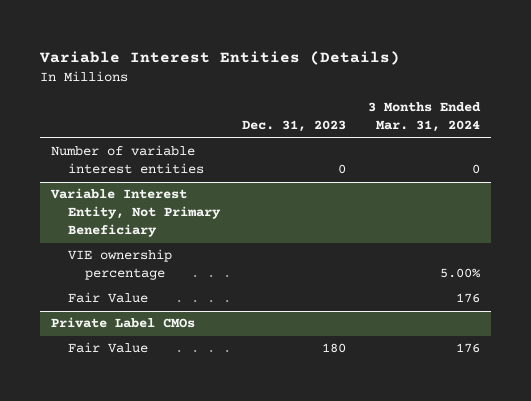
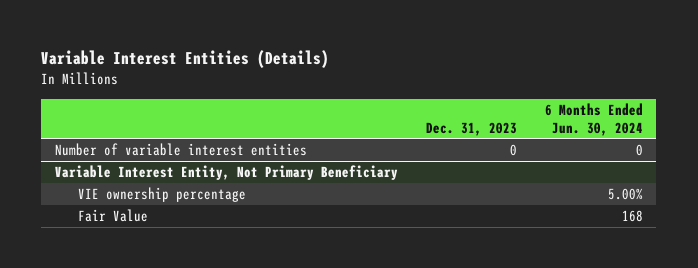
- | Dec. 31, 2023 | 3 Months Ended Mar. 31, 2024
+ | Dec. 31, 2023 | 6 Months Ended Jun. 30, 2024
- Private Label CMOs
- Fair Value | 180 | 176

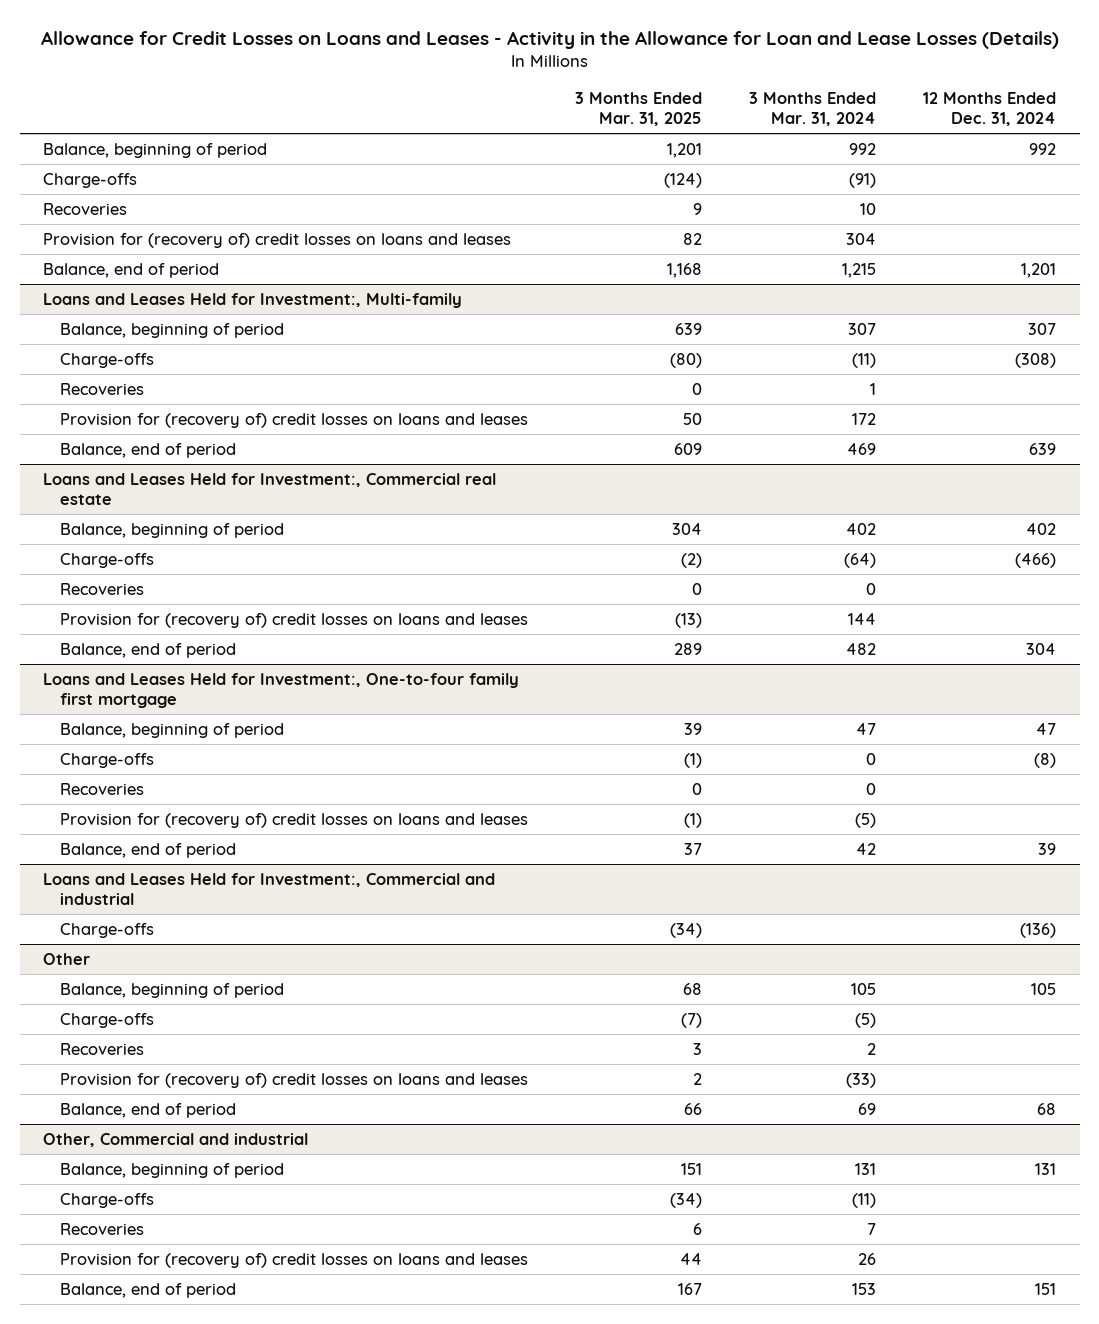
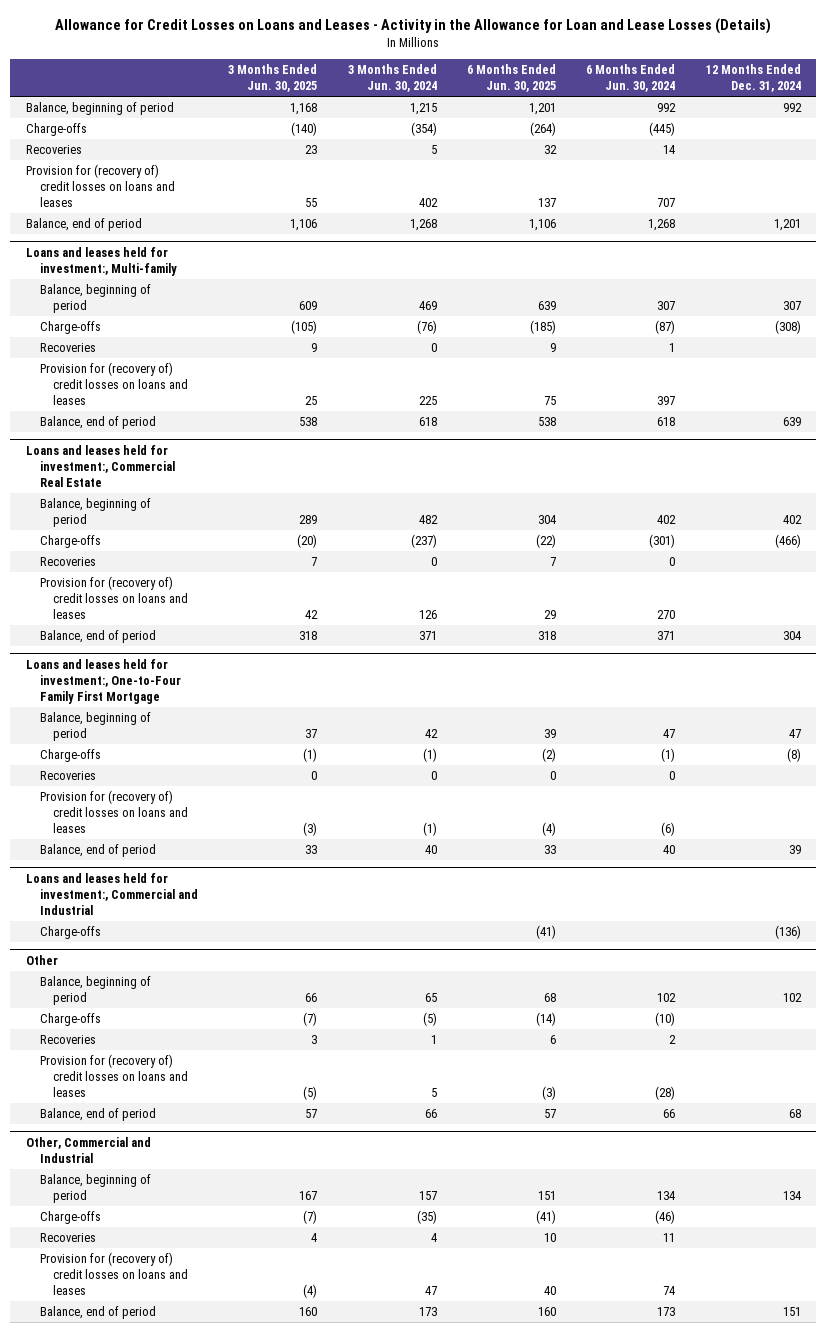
- | 3 Months Ended Mar. 31, 2025 | 3 Months Ended Mar. 31, 2024 | 12 Months Ended Dec. 31, 2024
+ | 3 Months Ended Jun. 30, 2025 | 3 Months Ended Jun. 30, 2024 | 6 Months Ended Jun. 30, 2025 | 6 Months Ended Jun. 30, 2024 | 12 Months Ended Dec. 31, 2024
- Loans and Leases Held for Investment:, Multi-family
+ Loans and leases held for investment:, Multi-family
- Loans and Leases Held for Investment:, Commercial real estate
+ Loans and leases held for investment:, Commercial Real Estate
- Loans and Leases Held for Investment:, One-to-four family first mortgage
+ Loans and leases held for investment:, One-to-Four Family First Mortgage
- Loans and Leases Held for Investment:, Commercial and industrial
+ Loans and leases held for investment:, Commercial and Industrial
@ Other
- Balance, beginning of period | 68 | 105 | 105
+ Balance, beginning of period | 66 | 65 | 68 | 102 | 102
- Other, Commercial and industrial
- Balance, beginning of period | 151 | 131 | 131
+ Other, Commercial and Industrial
+ Balance, beginning of period | 167 | 157 | 151 | 134 | 134

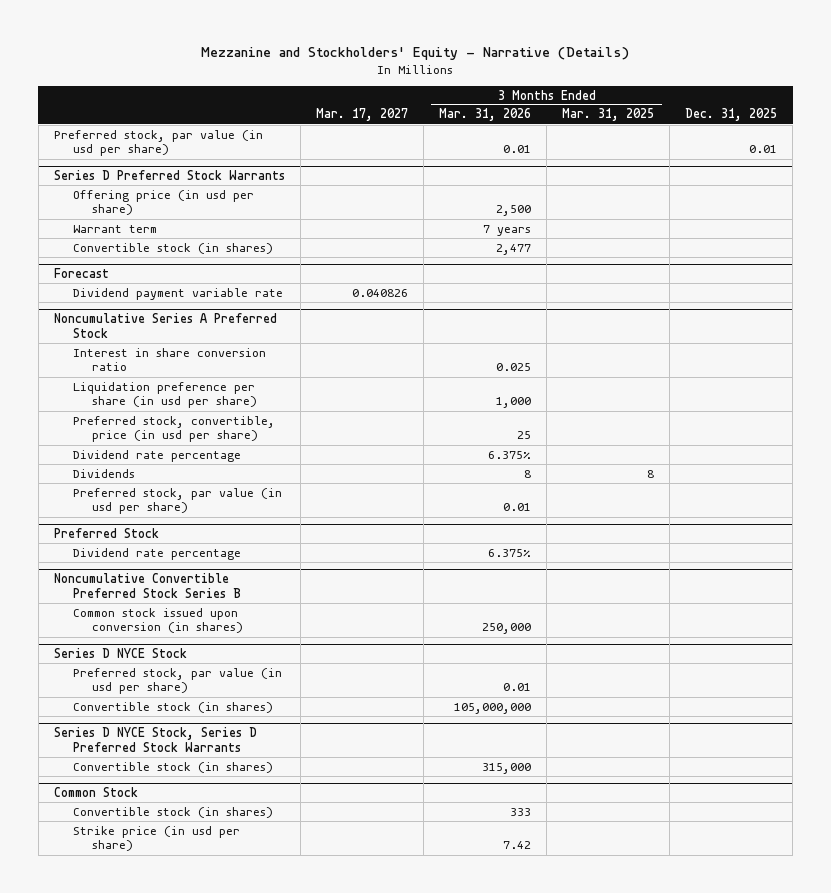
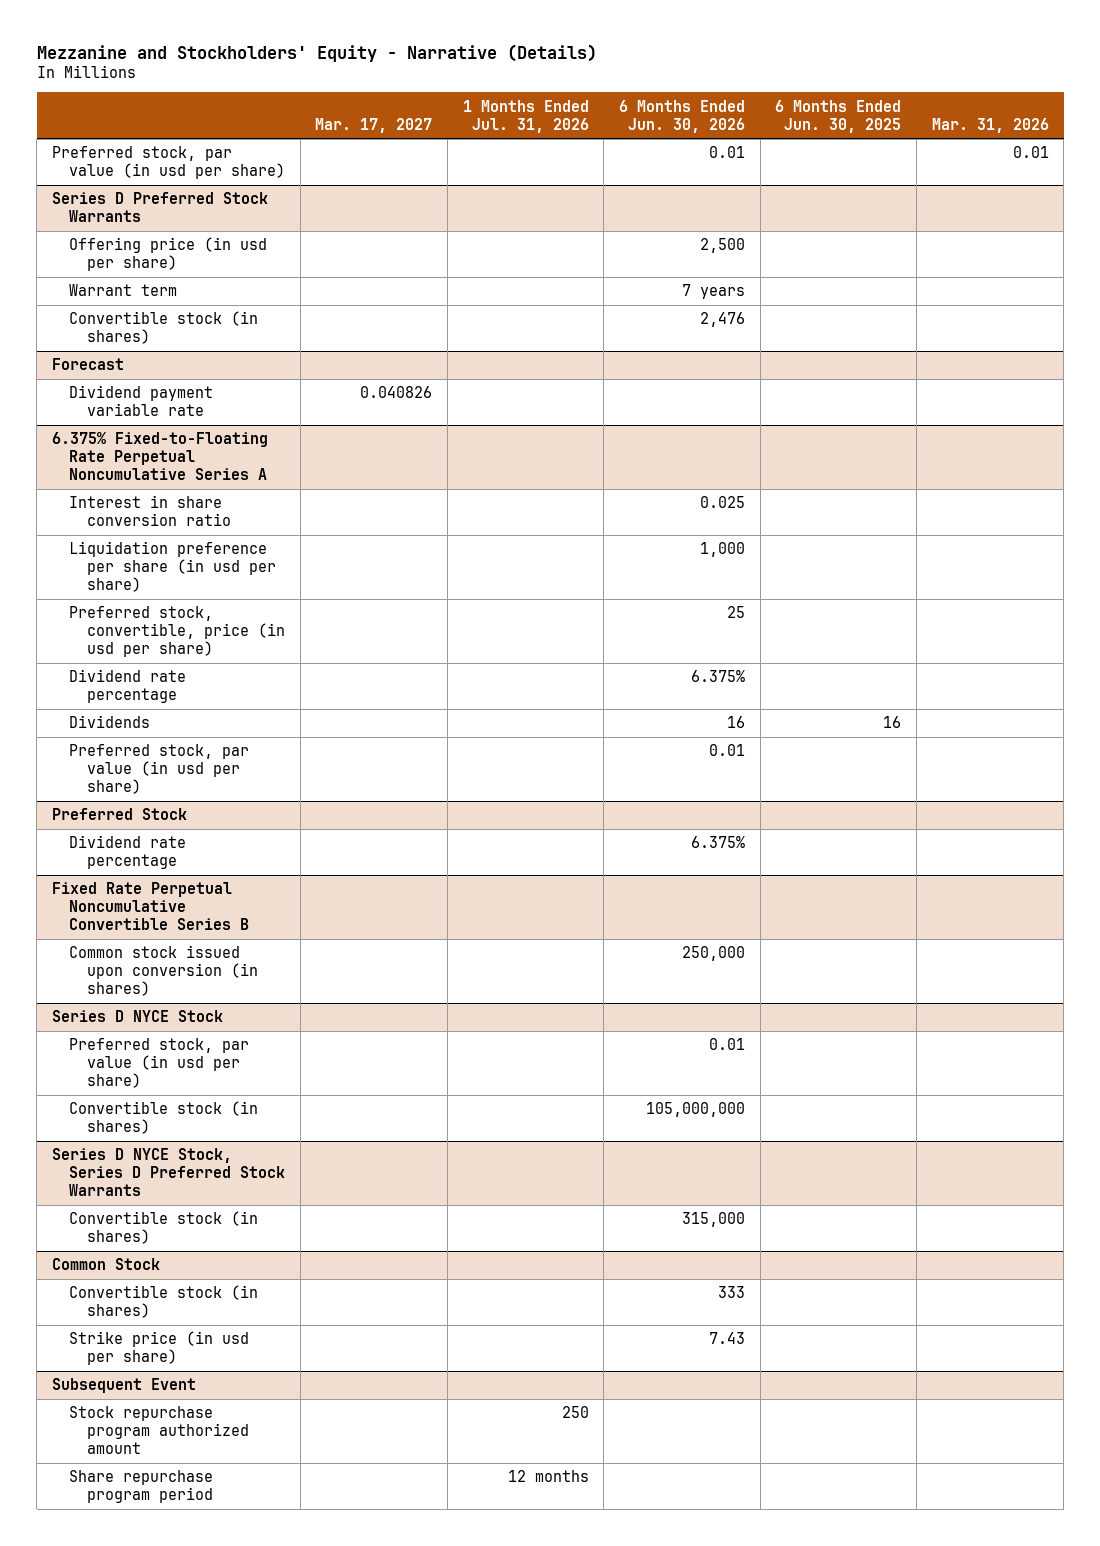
- | Mar. 17, 2027 | 3 Months Ended Mar. 31, 2026 | 3 Months Ended Mar. 31, 2025 | Dec. 31, 2025
+ | Mar. 17, 2027 | 1 Months Ended Jul. 31, 2026 | 6 Months Ended Jun. 30, 2026 | 6 Months Ended Jun. 30, 2025 | Mar. 31, 2026
- Noncumulative Series A Preferred Stock
+ 6.375% Fixed-to-Floating Rate Perpetual Noncumulative Series A
- Noncumulative Convertible Preferred Stock Series B
+ Fixed Rate Perpetual Noncumulative Convertible Series B
+ Subsequent Event
+ Stock repurchase program authorized amount | | 250 | | |
+ Share repurchase program period | | 12 months | | |

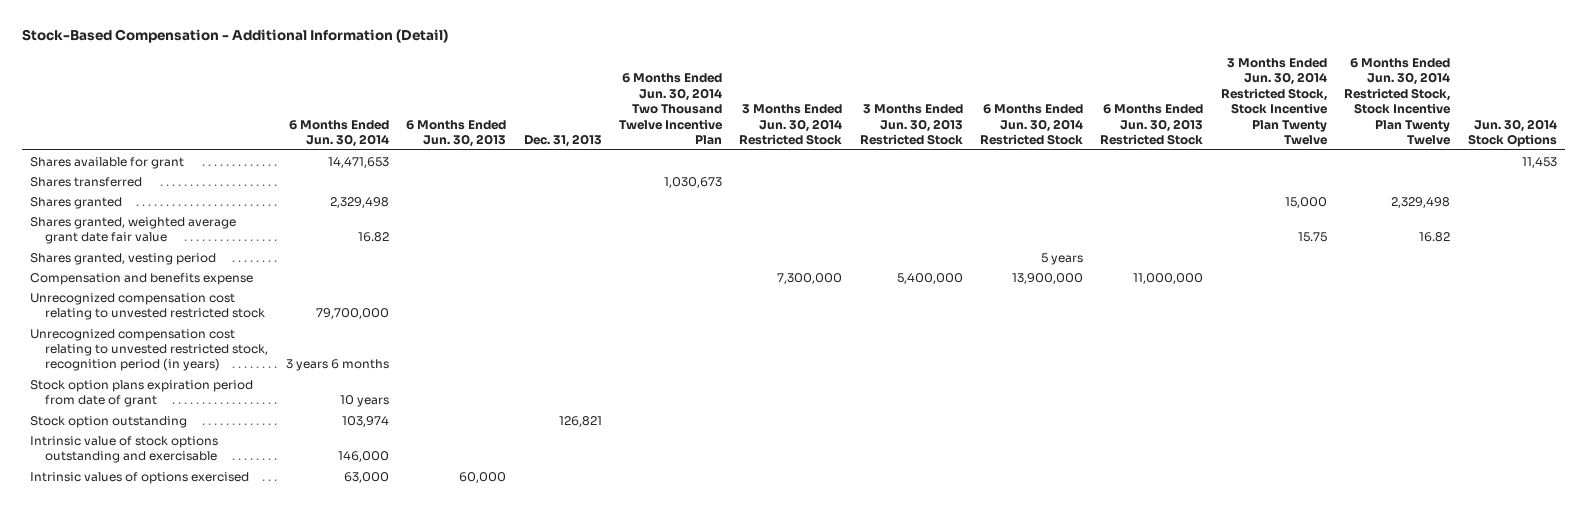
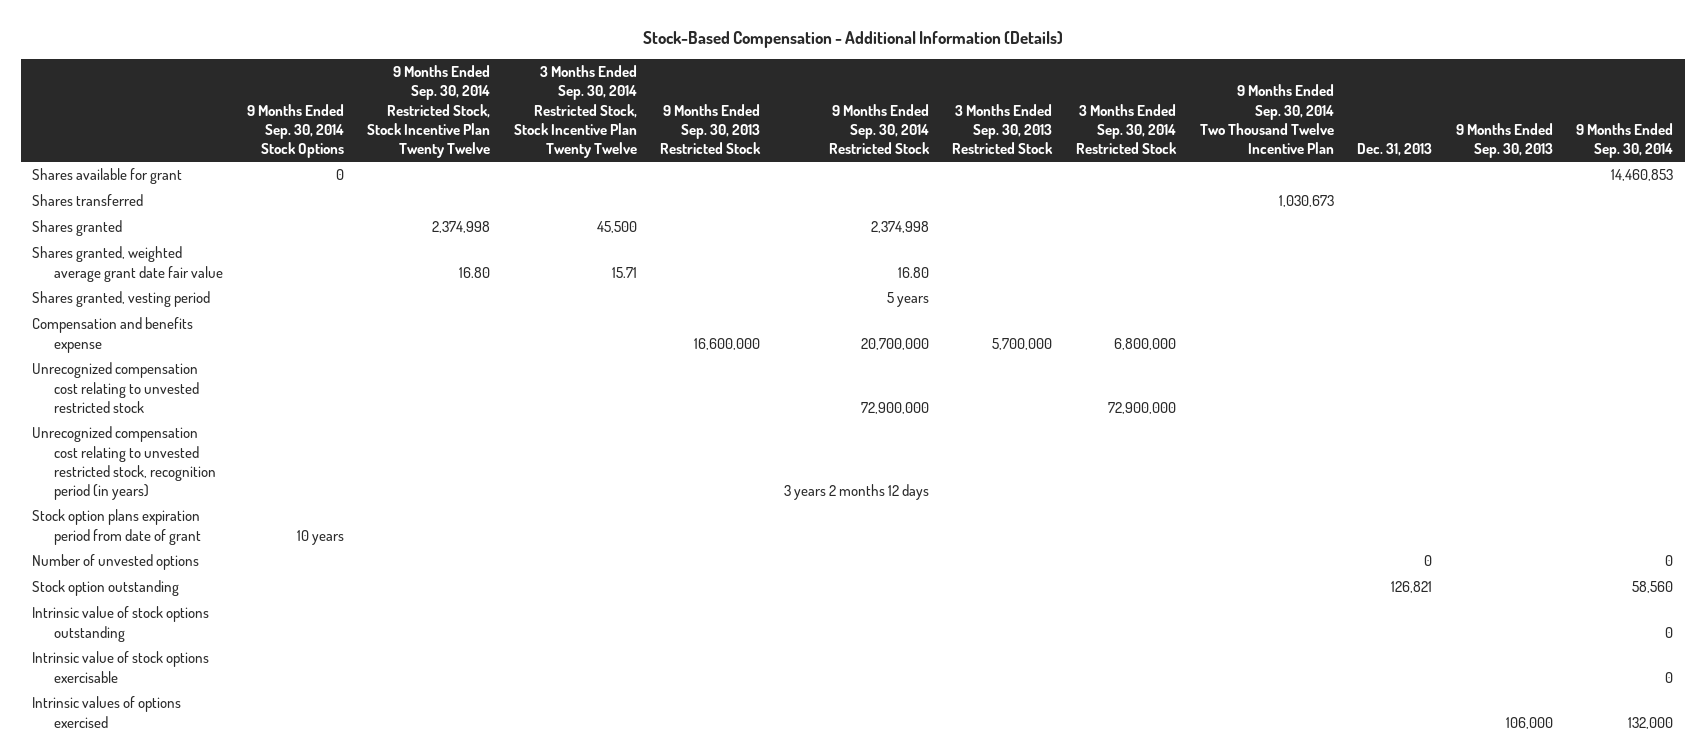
- Stock-Based Compensation - Additional Information (Detail)
+ Stock-Based Compensation - Additional Information (Details)
- | 6 Months Ended Jun. 30, 2014 | 6 Months Ended Jun. 30, 2013 | Dec. 31, 2013 | 6 Months Ended Jun. 30, 2014 Two Thousand Twelve Incentive Plan | 3 Months Ended Jun. 30, 2014 Restricted Stock | 3 Months Ended Jun. 30, 2013 Restricted Stock | 6 Months Ended Jun. 30, 2014 Restricted Stock | 6 Months Ended Jun. 30, 2013 Restricted Stock | 3 Months Ended Jun. 30, 2014 Restricted Stock, Stock Incentive Plan Twenty Twelve | 6 Months Ended Jun. 30, 2014 Restricted Stock, Stock Incentive Plan Twenty Twelve | Jun. 30, 2014 Stock Options
+ | 9 Months Ended Sep. 30, 2014 Stock Options | 9 Months Ended Sep. 30, 2014 Restricted Stock, Stock Incentive Plan Twenty Twelve | 3 Months Ended Sep. 30, 2014 Restricted Stock, Stock Incentive Plan Twenty Twelve | 9 Months Ended Sep. 30, 2013 Restricted Stock | 9 Months Ended Sep. 30, 2014 Restricted Stock | 3 Months Ended Sep. 30, 2013 Restricted Stock | 3 Months Ended Sep. 30, 2014 Restricted Stock | 9 Months Ended Sep. 30, 2014 Two Thousand Twelve Incentive Plan | Dec. 31, 2013 | 9 Months Ended Sep. 30, 2013 | 9 Months Ended Sep. 30, 2014
+ Number of unvested options | | | | | | | | | 0 | | 0
- Intrinsic value of stock options outstanding and exercisable | 146,000 | | | | | | | | | |
+ Intrinsic value of stock options outstanding | | | | | | | | | | | 0
+ Intrinsic value of stock options exercisable | | | | | | | | | | | 0

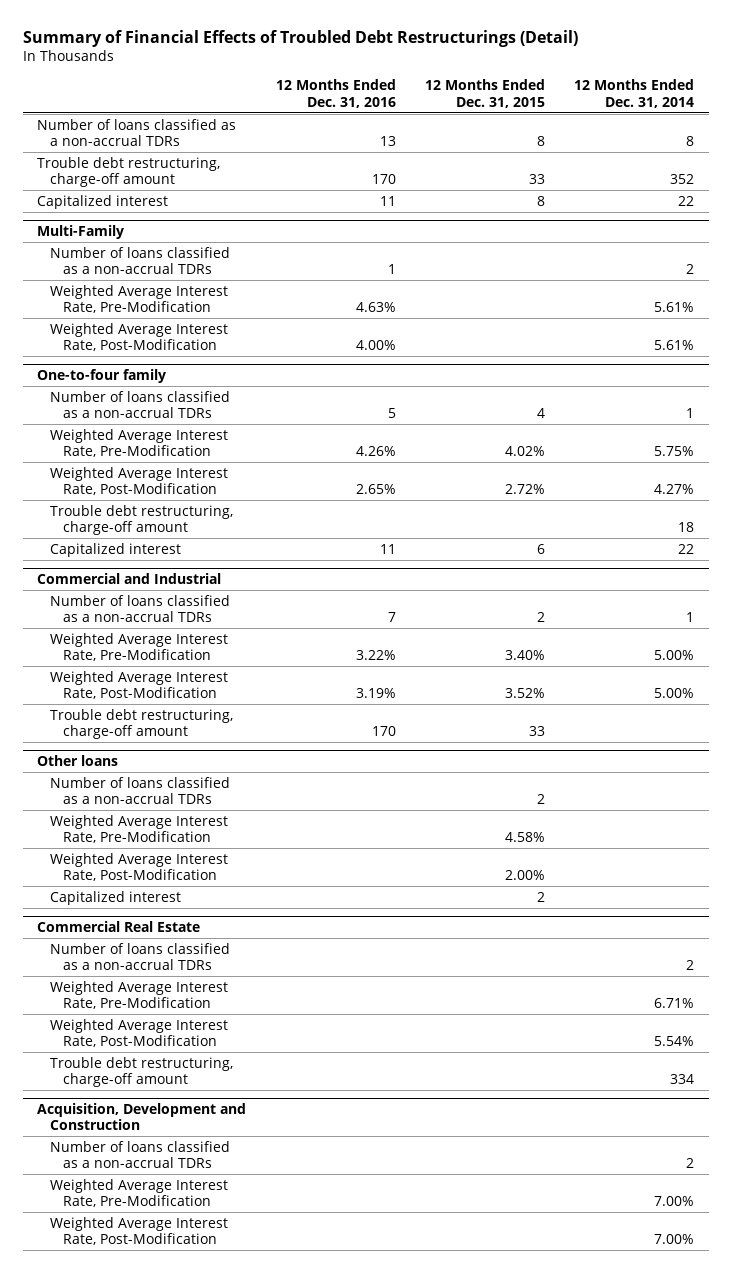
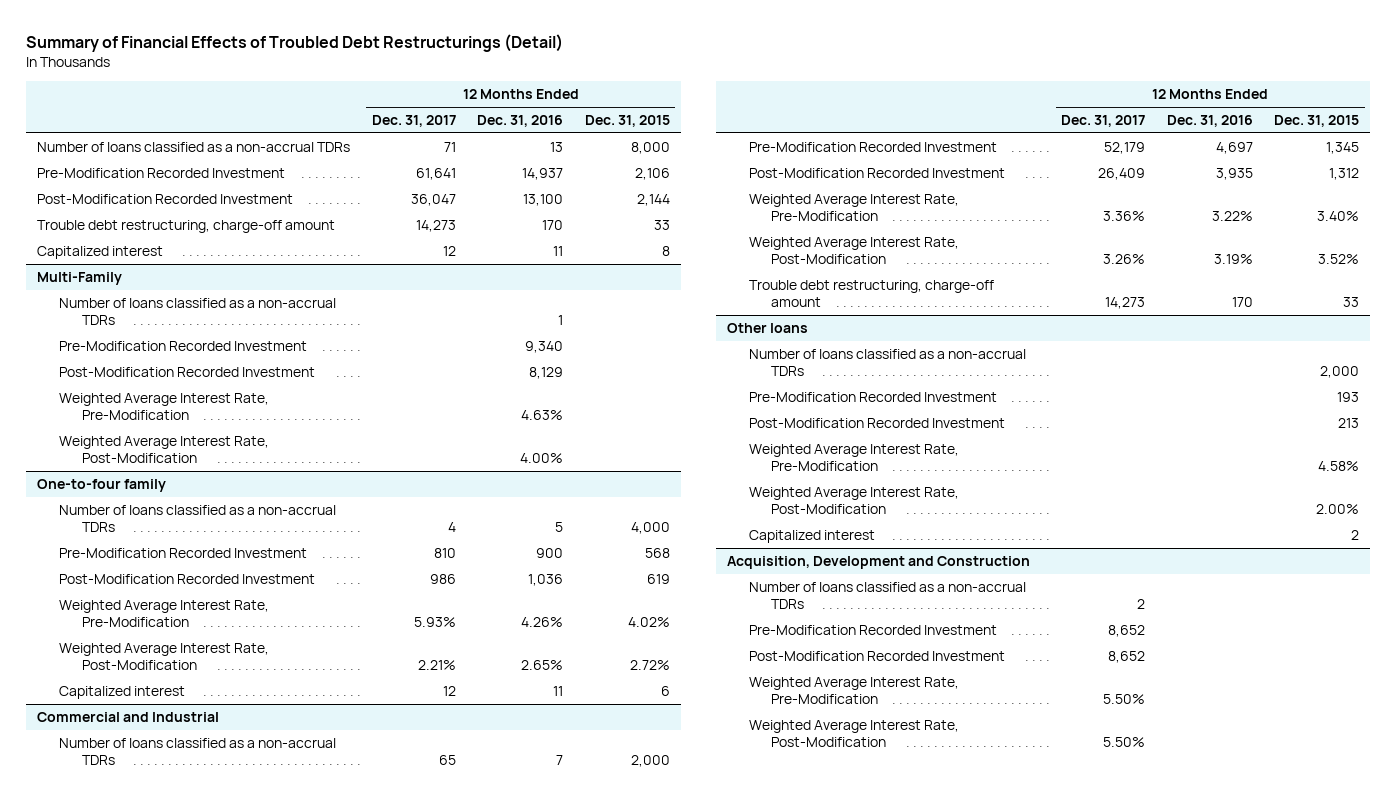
- | 12 Months Ended Dec. 31, 2016 | 12 Months Ended Dec. 31, 2015 | 12 Months Ended Dec. 31, 2014
+ | 12 Months Ended Dec. 31, 2017 | 12 Months Ended Dec. 31, 2016 | 12 Months Ended Dec. 31, 2015
- Number of loans classified as a non-accrual TDRs | 13 | 8 | 8
+ Number of loans classified as a non-accrual TDRs | 71 | 13 | 8,000
+ Pre-Modification Recorded Investment | 61,641 | 14,937 | 2,106
+ Post-Modification Recorded Investment | 36,047 | 13,100 | 2,144
@ Multi-Family
+ Pre-Modification Recorded Investment | | 9,340 |
+ Post-Modification Recorded Investment | | 8,129 |
@ One-to-four family
- Number of loans classified as a non-accrual TDRs | 5 | 4 | 1
+ Number of loans classified as a non-accrual TDRs | 4 | 5 | 4,000
+ Pre-Modification Recorded Investment | 810 | 900 | 568
+ Post-Modification Recorded Investment | 986 | 1,036 | 619
- Trouble debt restructuring, charge-off amount | | | 18
@ Commercial and Industrial
- Number of loans classified as a non-accrual TDRs | 7 | 2 | 1
+ Number of loans classified as a non-accrual TDRs | 65 | 7 | 2,000
+ Pre-Modification Recorded Investment | 52,179 | 4,697 | 1,345
+ Post-Modification Recorded Investment | 26,409 | 3,935 | 1,312
@ Other loans
- Number of loans classified as a non-accrual TDRs | | 2 |
+ Number of loans classified as a non-accrual TDRs | | | 2,000
+ Pre-Modification Recorded Investment | | | 193
+ Post-Modification Recorded Investment | | | 213
- Commercial Real Estate
- Number of loans classified as a non-accrual TDRs | | | 2
- Weighted Average Interest Rate, Pre-Modification | | | 6.71%
- Weighted Average Interest Rate, Post-Modification | | | 5.54%
- Trouble debt restructuring, charge-off amount | | | 334
@ Acquisition, Development and Construction
+ Pre-Modification Recorded Investment | 8,652 | |
+ Post-Modification Recorded Investment | 8,652 | |

